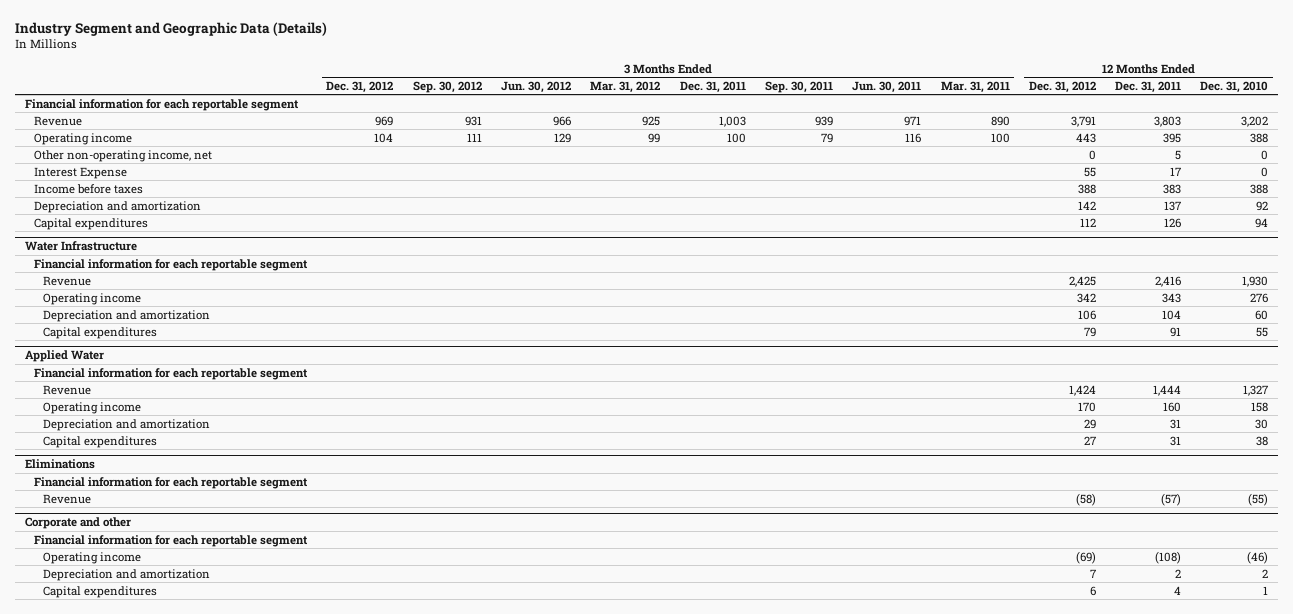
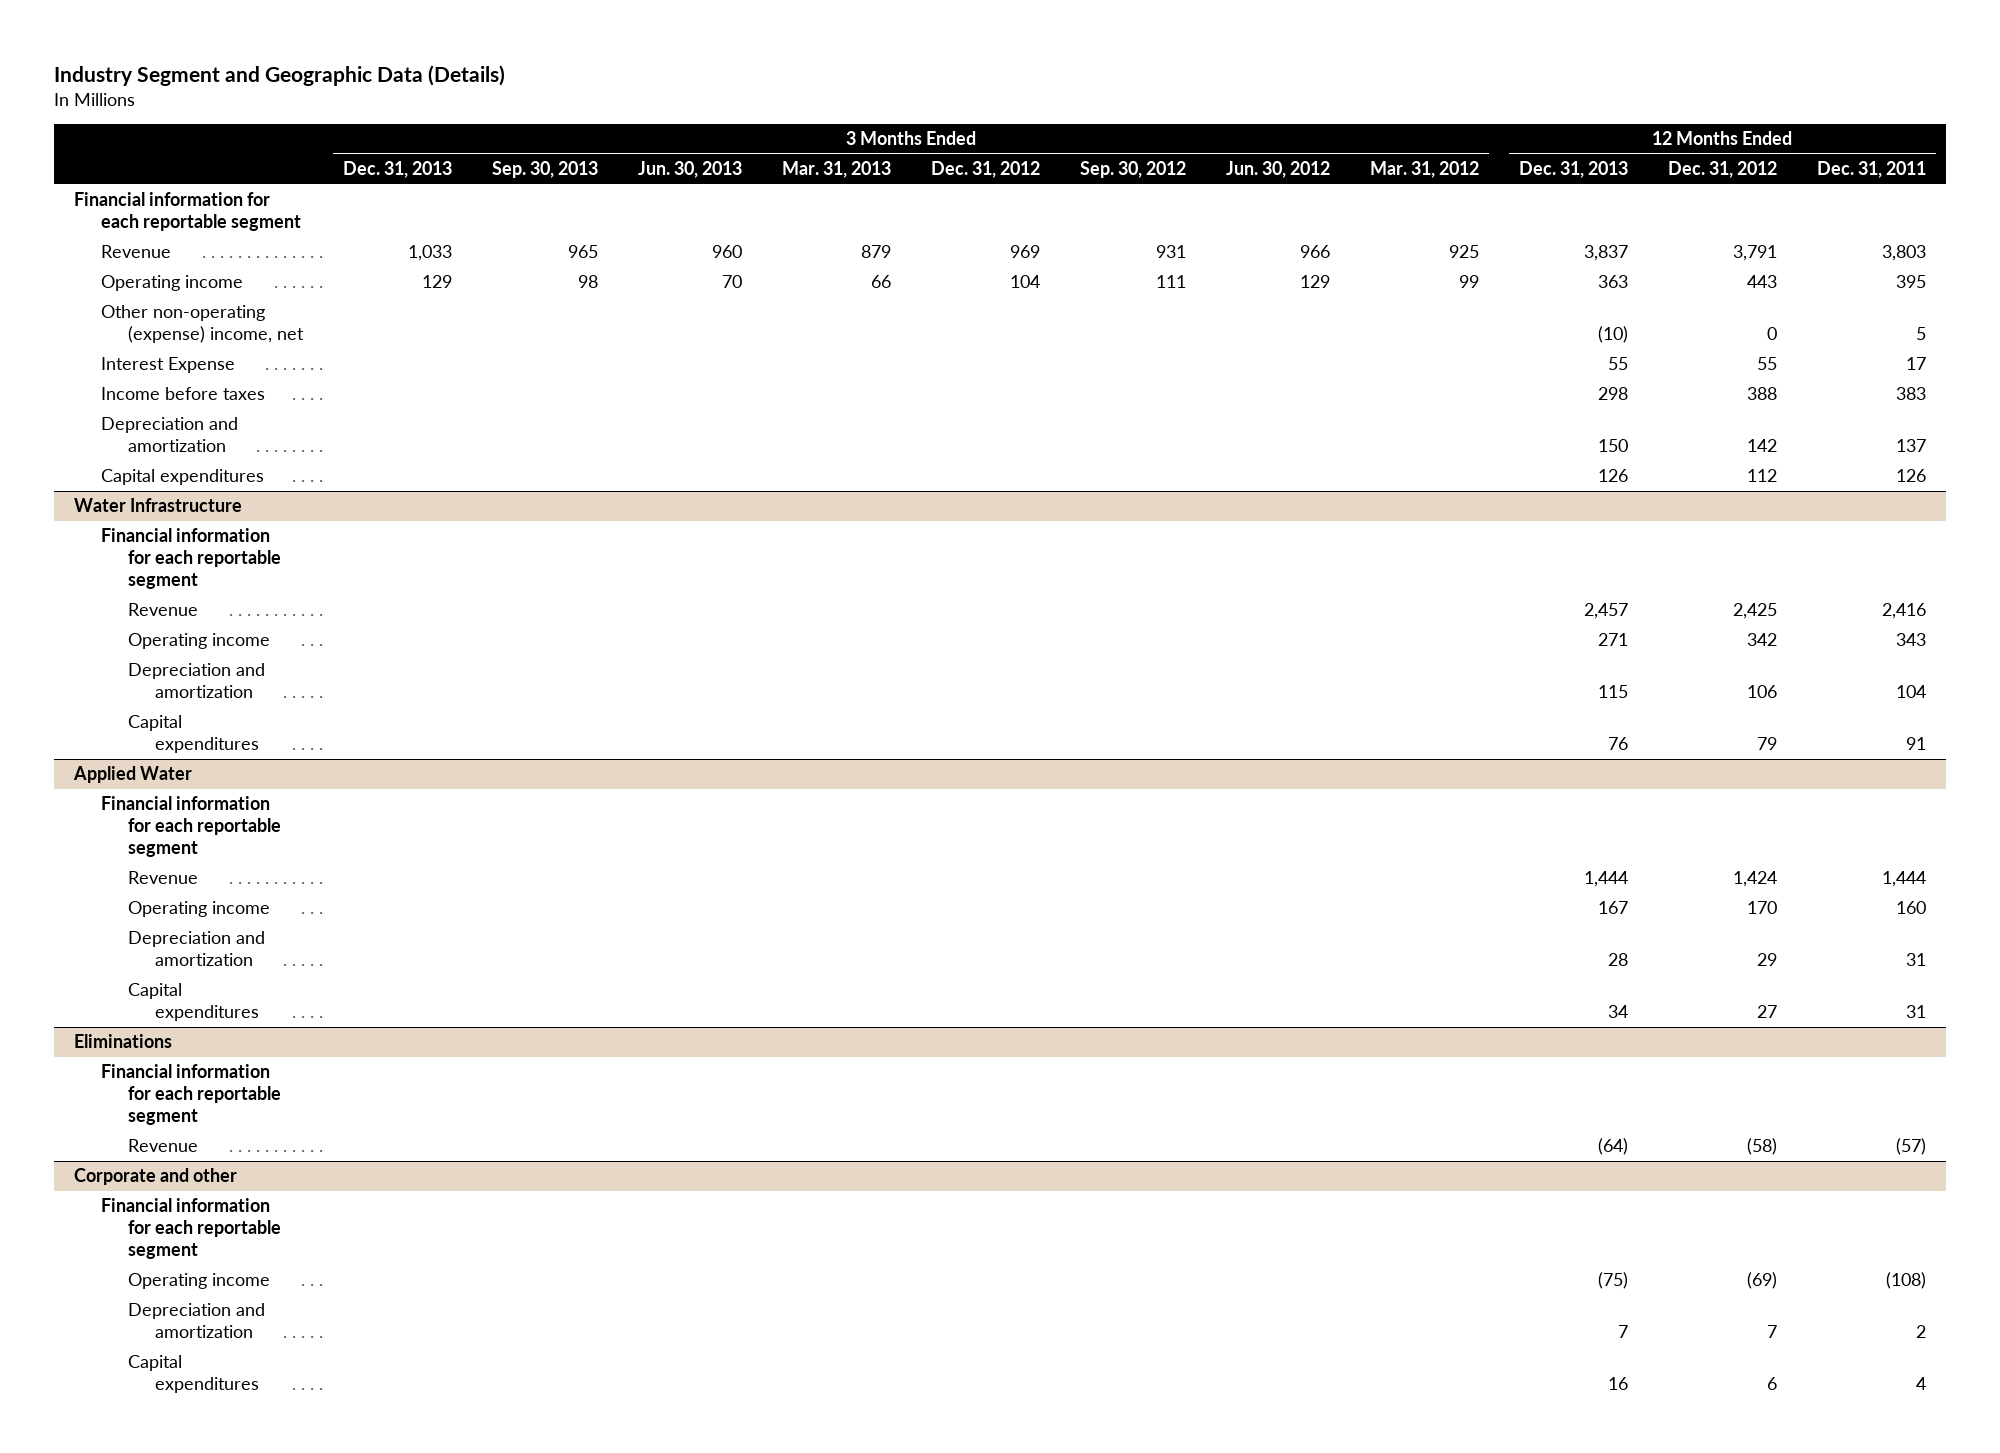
- | 3 Months Ended Dec. 31, 2012 | 3 Months Ended Sep. 30, 2012 | 3 Months Ended Jun. 30, 2012 | 3 Months Ended Mar. 31, 2012 | 3 Months Ended Dec. 31, 2011 | 3 Months Ended Sep. 30, 2011 | 3 Months Ended Jun. 30, 2011 | 3 Months Ended Mar. 31, 2011 | 12 Months Ended Dec. 31, 2012 | 12 Months Ended Dec. 31, 2011 | 12 Months Ended Dec. 31, 2010
+ | 3 Months Ended Dec. 31, 2013 | 3 Months Ended Sep. 30, 2013 | 3 Months Ended Jun. 30, 2013 | 3 Months Ended Mar. 31, 2013 | 3 Months Ended Dec. 31, 2012 | 3 Months Ended Sep. 30, 2012 | 3 Months Ended Jun. 30, 2012 | 3 Months Ended Mar. 31, 2012 | 12 Months Ended Dec. 31, 2013 | 12 Months Ended Dec. 31, 2012 | 12 Months Ended Dec. 31, 2011
- Other non-operating income, net | | | | | | | | | 0 | 5 | 0
+ Other non-operating (expense) income, net | | | | | | | | | (10) | 0 | 5

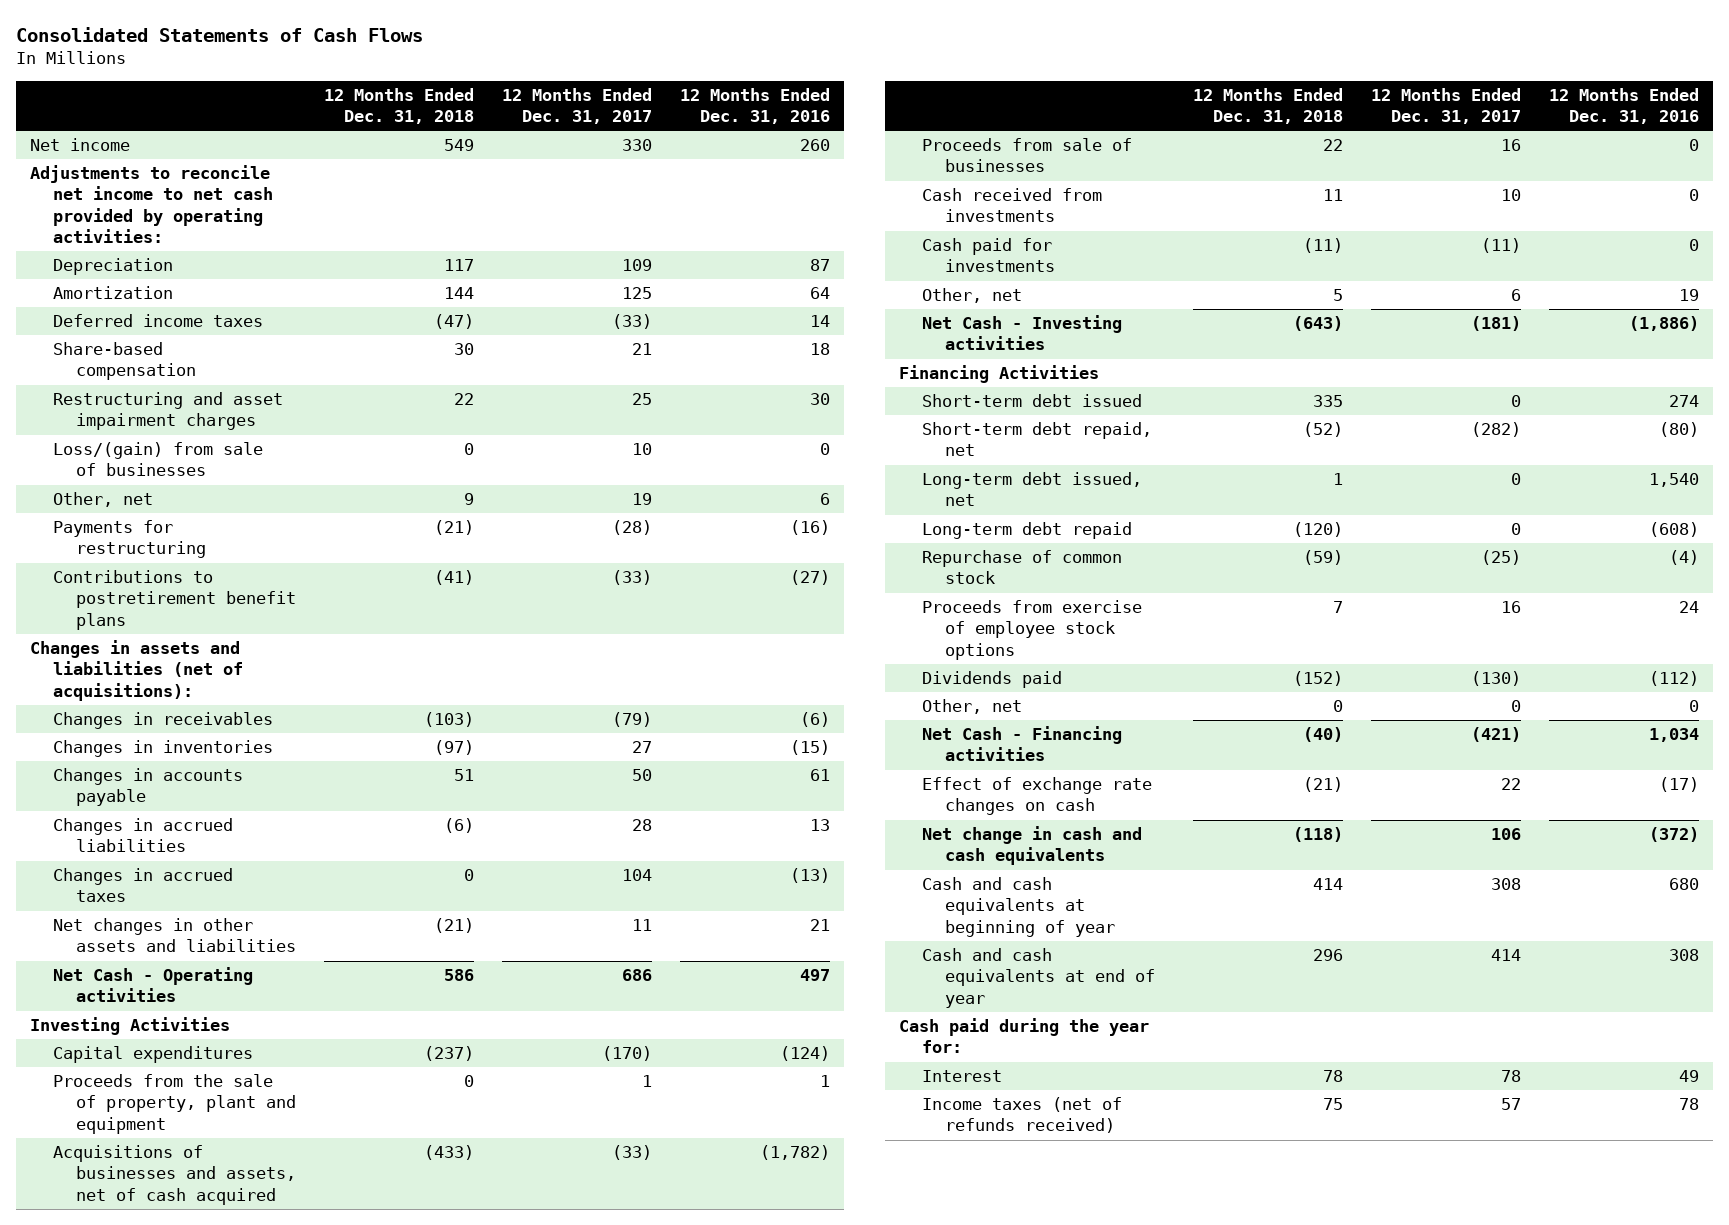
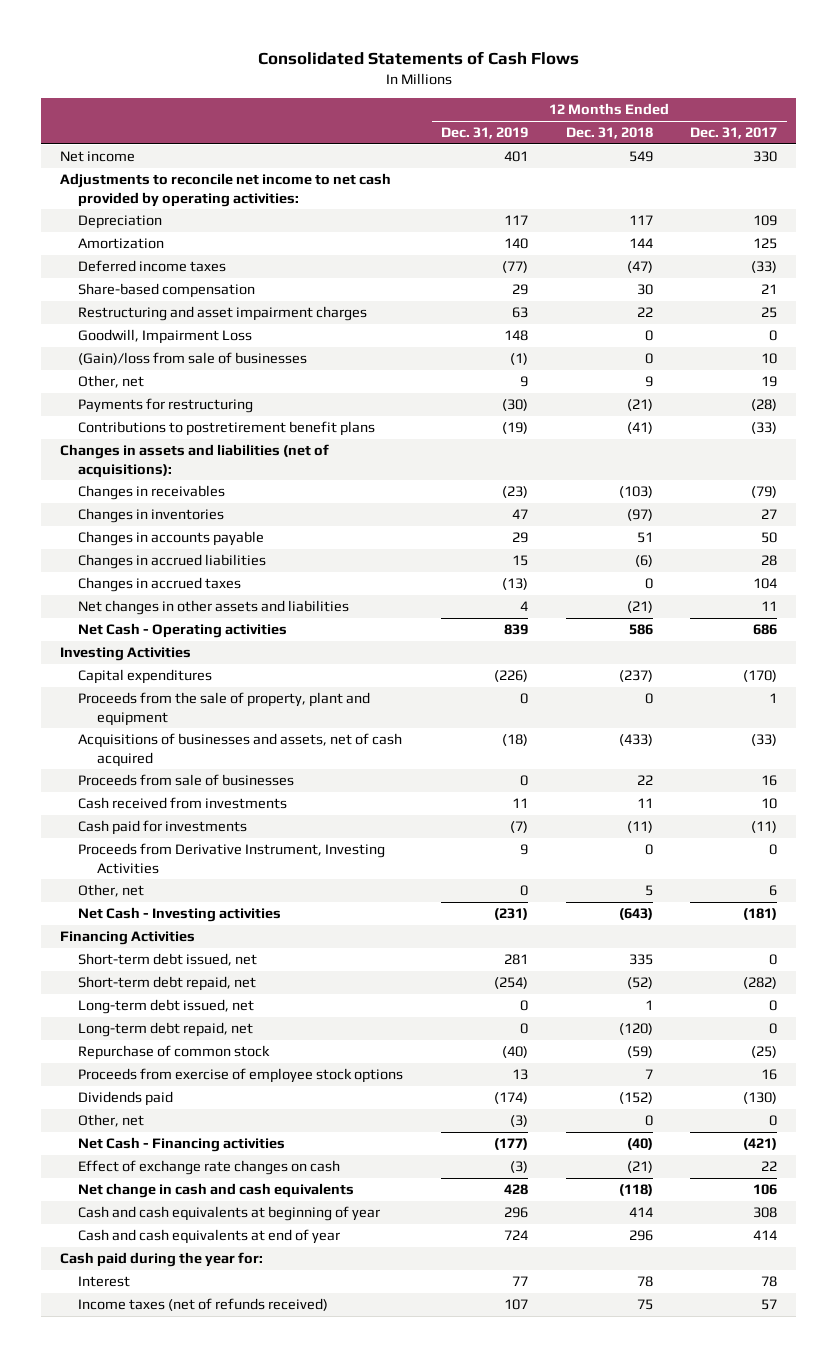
- | 12 Months Ended Dec. 31, 2018 | 12 Months Ended Dec. 31, 2017 | 12 Months Ended Dec. 31, 2016
+ | 12 Months Ended Dec. 31, 2019 | 12 Months Ended Dec. 31, 2018 | 12 Months Ended Dec. 31, 2017
- Loss/(gain) from sale of businesses | 0 | 10 | 0
+ Goodwill, Impairment Loss | 148 | 0 | 0
+ (Gain)/loss from sale of businesses | (1) | 0 | 10
+ Proceeds from Derivative Instrument, Investing Activities | 9 | 0 | 0
- Short-term debt issued | 335 | 0 | 274
+ Short-term debt issued, net | 281 | 335 | 0
- Long-term debt repaid | (120) | 0 | (608)
+ Long-term debt repaid, net | 0 | (120) | 0

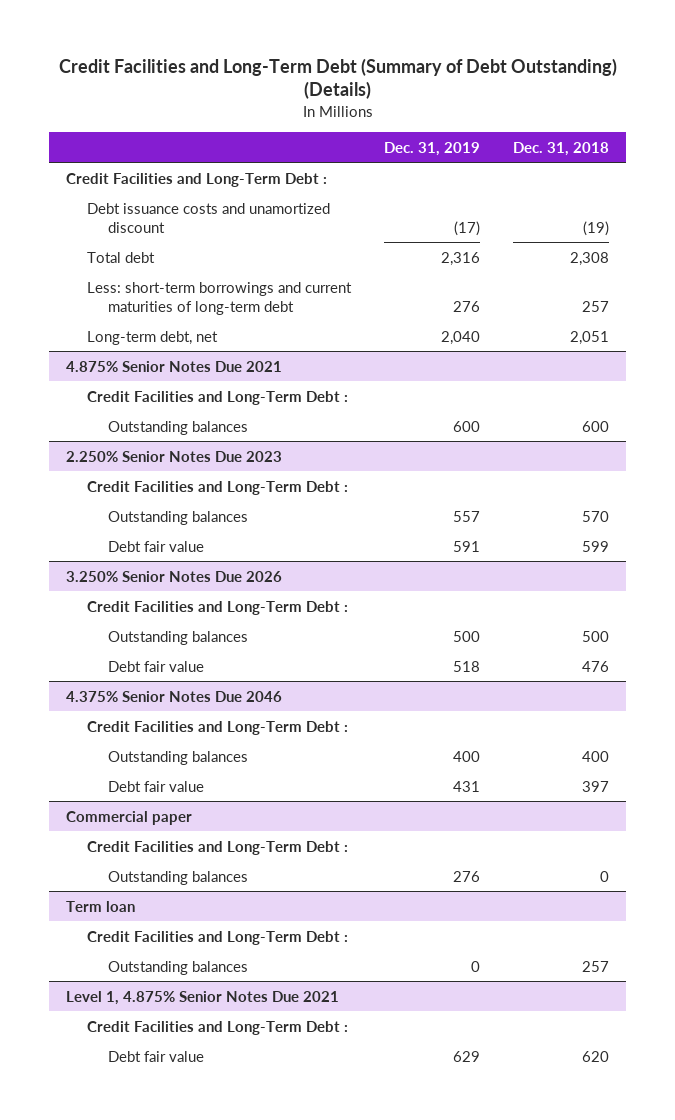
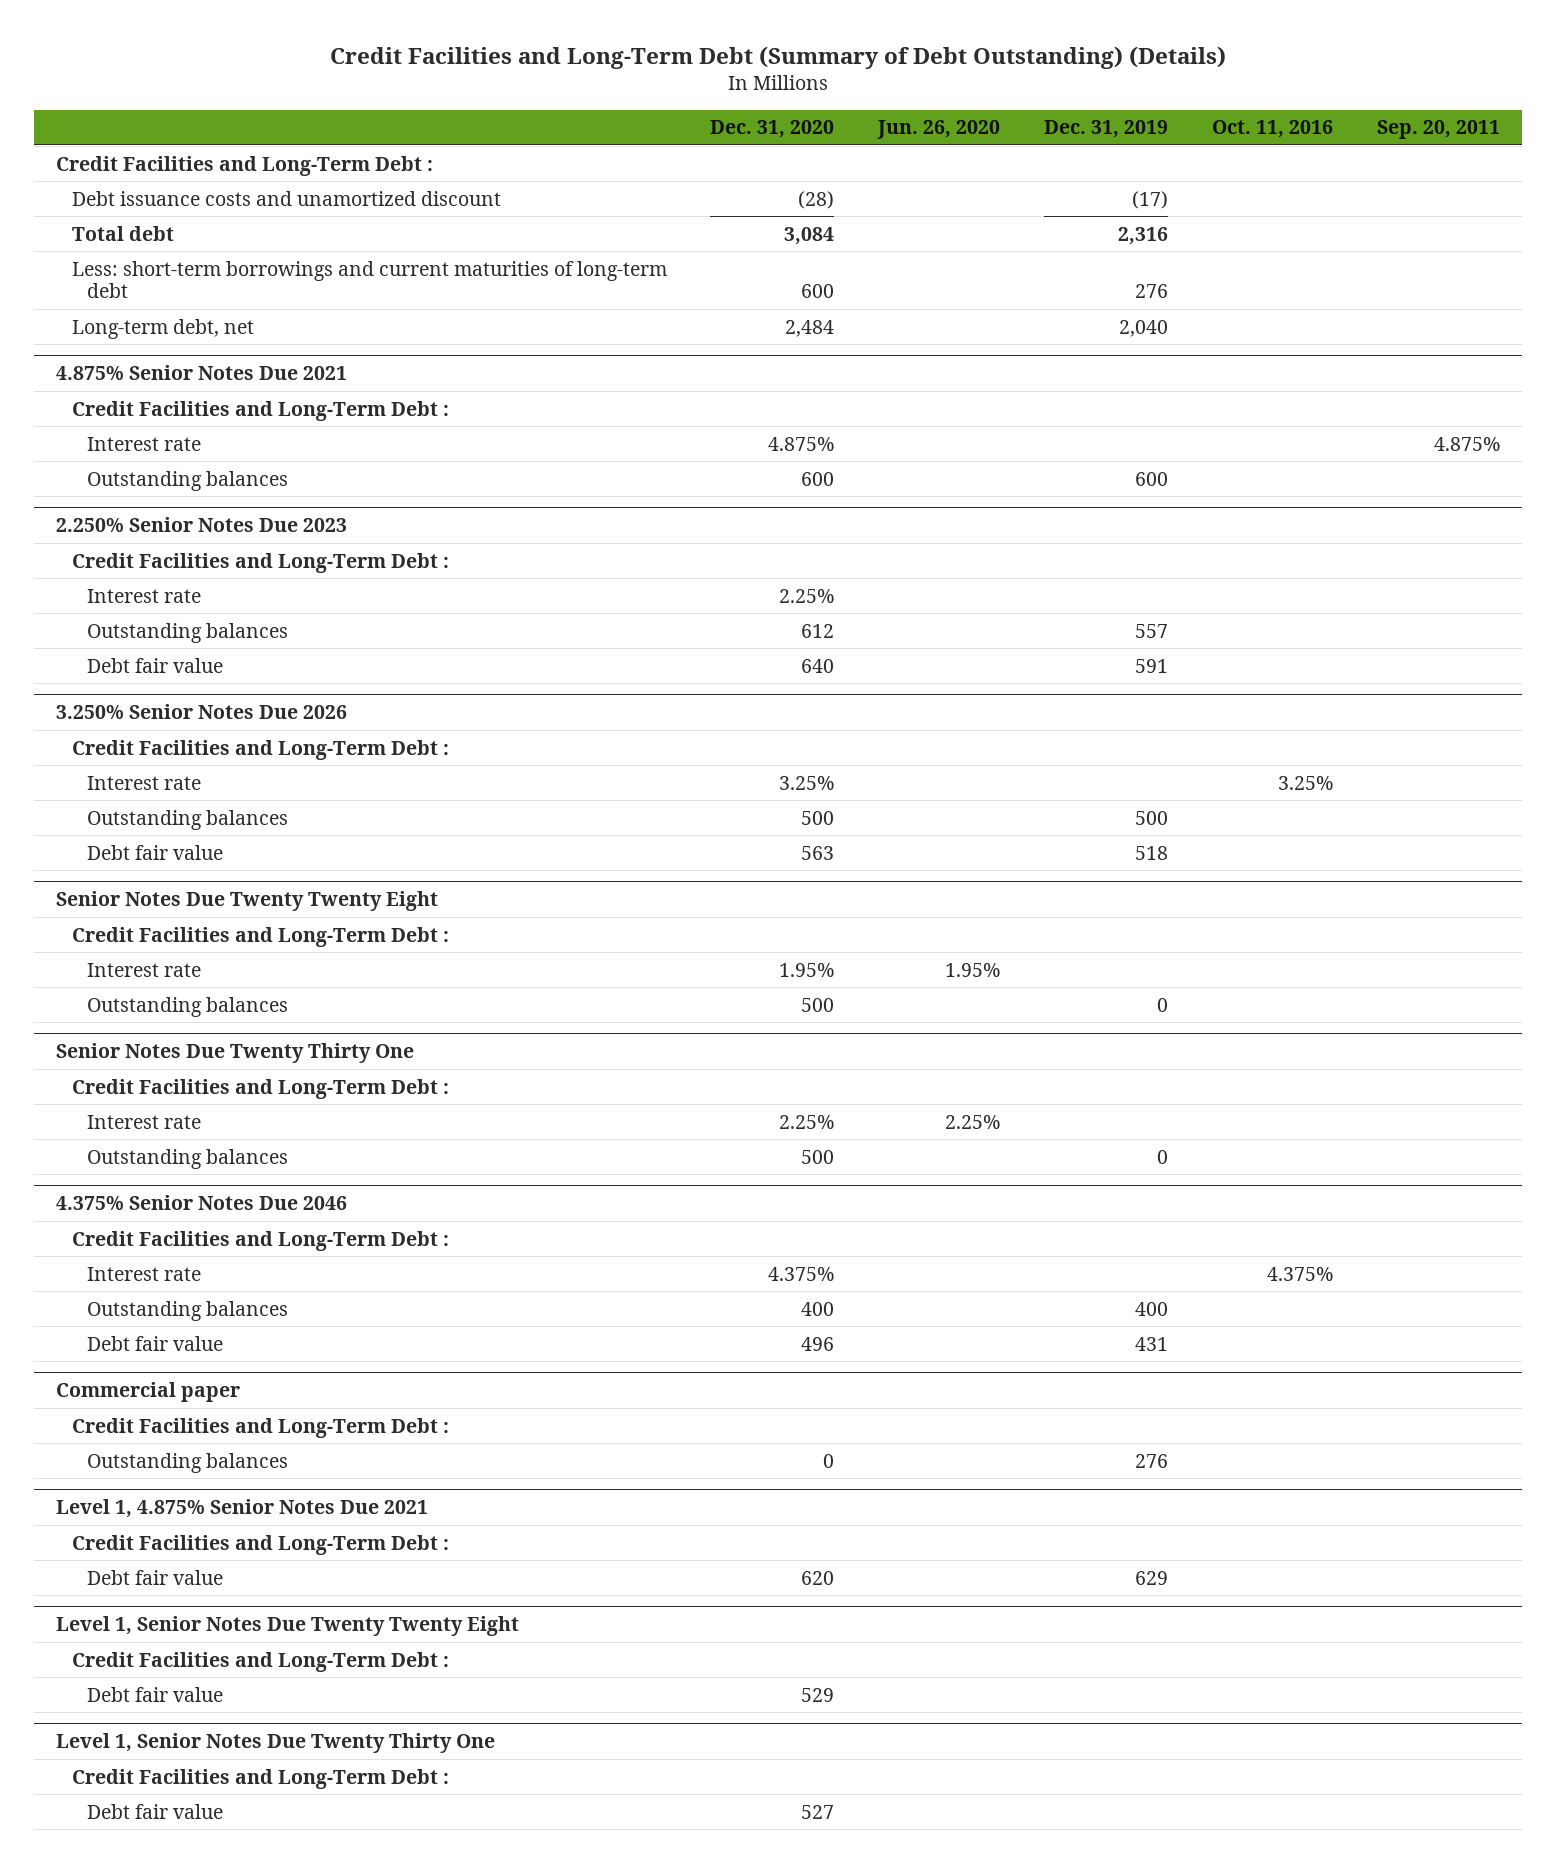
- | Dec. 31, 2019 | Dec. 31, 2018
+ | Dec. 31, 2020 | Jun. 26, 2020 | Dec. 31, 2019 | Oct. 11, 2016 | Sep. 20, 2011
@ 4.875% Senior Notes Due 2021
+ Interest rate | 4.875% | | | | 4.875%
@ 2.250% Senior Notes Due 2023
+ Interest rate | 2.25% | | | |
@ 3.250% Senior Notes Due 2026
+ Interest rate | 3.25% | | | 3.25% |
+ Senior Notes Due Twenty Twenty Eight
+ Credit Facilities and Long-Term Debt :
+ Interest rate | 1.95% | 1.95% | | |
+ Outstanding balances | 500 | | 0 | |
+ Senior Notes Due Twenty Thirty One
+ Credit Facilities and Long-Term Debt :
+ Interest rate | 2.25% | 2.25% | | |
+ Outstanding balances | 500 | | 0 | |
@ 4.375% Senior Notes Due 2046
+ Interest rate | 4.375% | | | 4.375% |
- Term loan
- Credit Facilities and Long-Term Debt :
- Outstanding balances | 0 | 257
+ Level 1, Senior Notes Due Twenty Twenty Eight
+ Credit Facilities and Long-Term Debt :
+ Debt fair value | 529 | | | |
+ Level 1, Senior Notes Due Twenty Thirty One
+ Credit Facilities and Long-Term Debt :
+ Debt fair value | 527 | | | |

